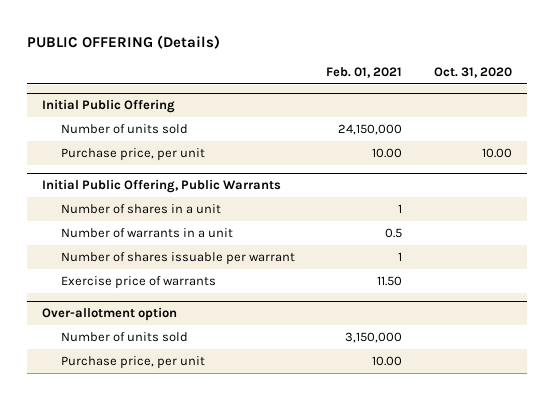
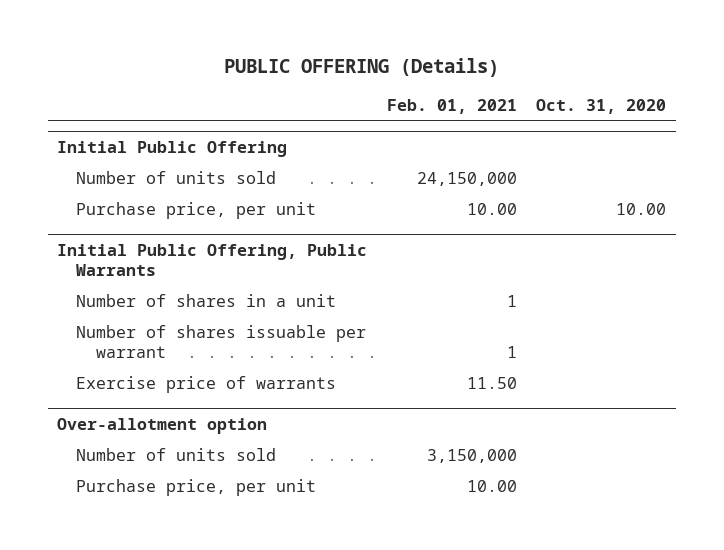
@ Initial Public Offering, Public Warrants
- Number of warrants in a unit | 0.5 |

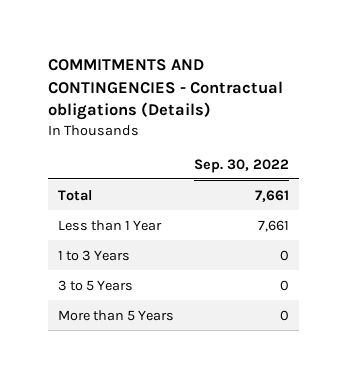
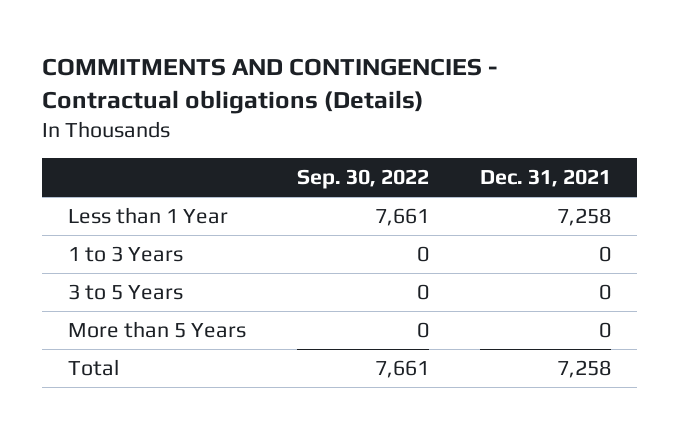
- | Sep. 30, 2022
+ | Sep. 30, 2022 | Dec. 31, 2021
moved down: Total | 7,661 | 7,258

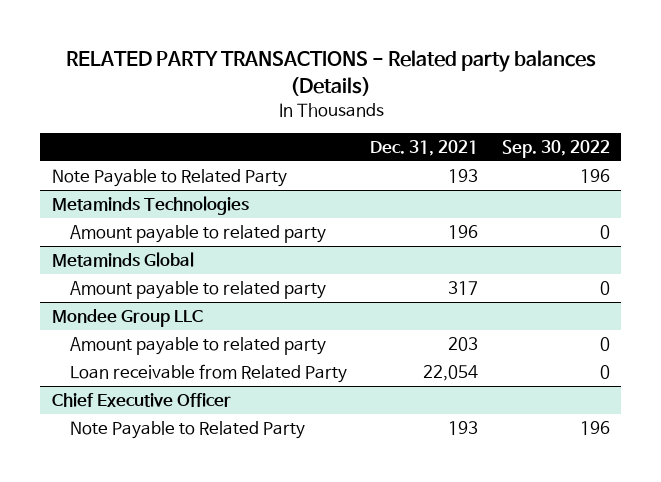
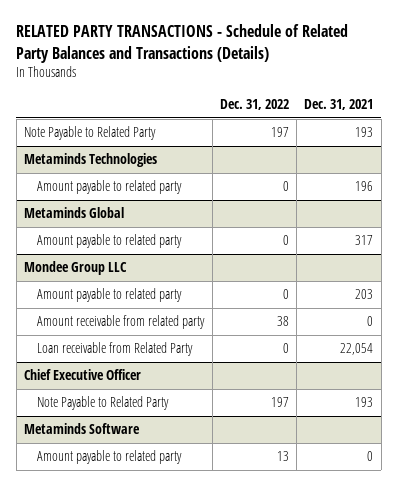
- RELATED PARTY TRANSACTIONS - Related party balances (Details)
+ RELATED PARTY TRANSACTIONS - Schedule of Related Party Balances and Transactions (Details)
- | Dec. 31, 2021 | Sep. 30, 2022
+ | Dec. 31, 2022 | Dec. 31, 2021
@ Mondee Group LLC
+ Amount receivable from related party | 38 | 0
+ Metaminds Software
+ Amount payable to related party | 13 | 0

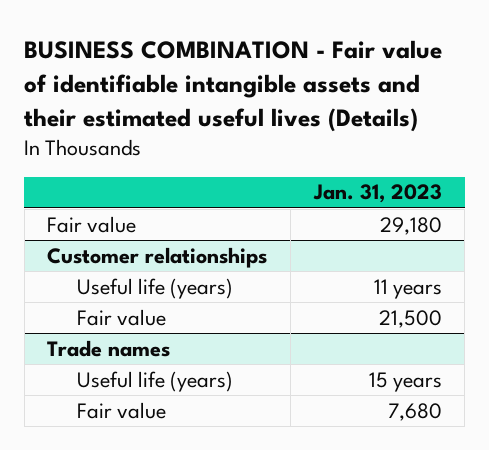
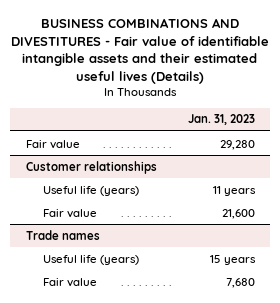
- BUSINESS COMBINATION - Fair value of identifiable intangible assets and their estimated useful lives (Details)
+ BUSINESS COMBINATIONS AND DIVESTITURES - Fair value of identifiable intangible assets and their estimated useful lives (Details)
- Fair value | 29,180
+ Fair value | 29,280
@ Customer relationships
- Fair value | 21,500
+ Fair value | 21,600

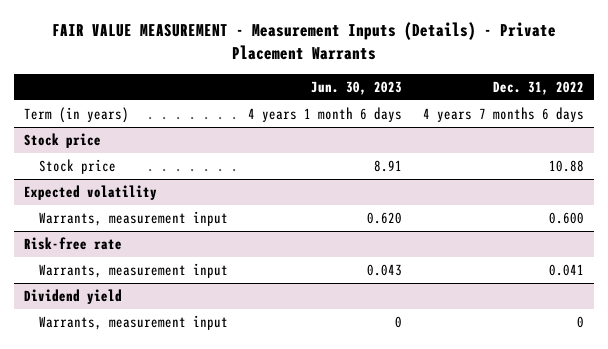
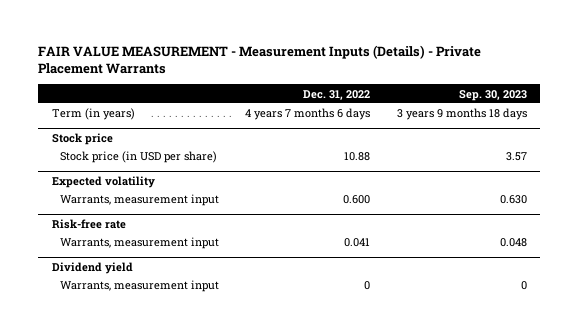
- | Jun. 30, 2023 | Dec. 31, 2022
+ | Dec. 31, 2022 | Sep. 30, 2023
@ Stock price
- Stock price | 8.91 | 10.88
+ Stock price (in USD per share) | 10.88 | 3.57

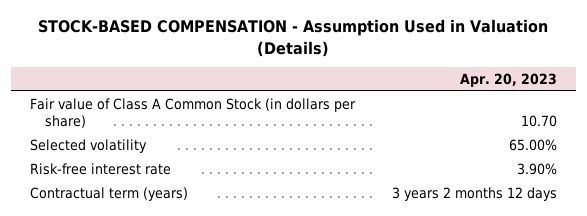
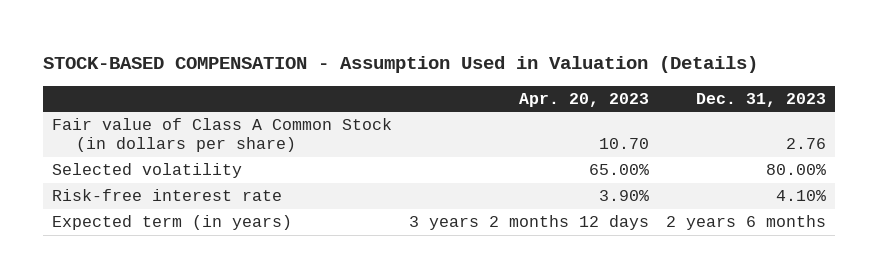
- | Apr. 20, 2023
+ | Apr. 20, 2023 | Dec. 31, 2023
- Contractual term (years) | 3 years 2 months 12 days
+ Expected term (in years) | 3 years 2 months 12 days | 2 years 6 months

